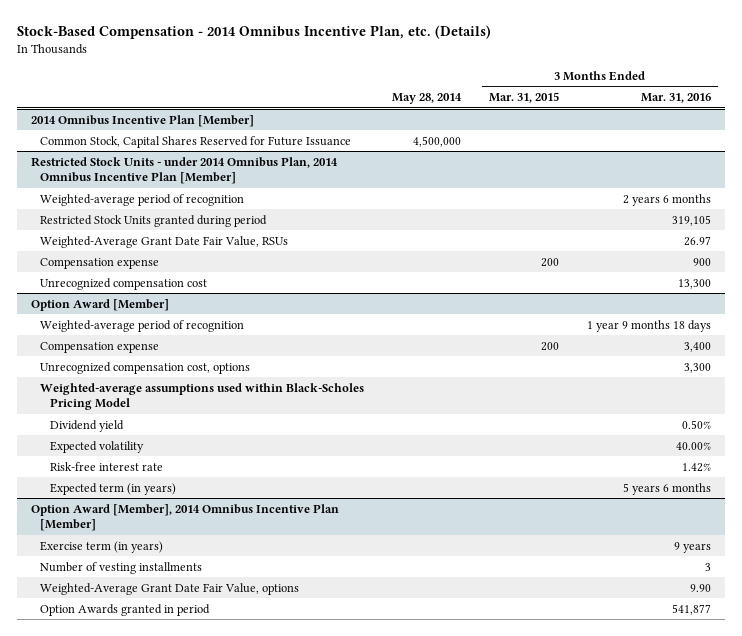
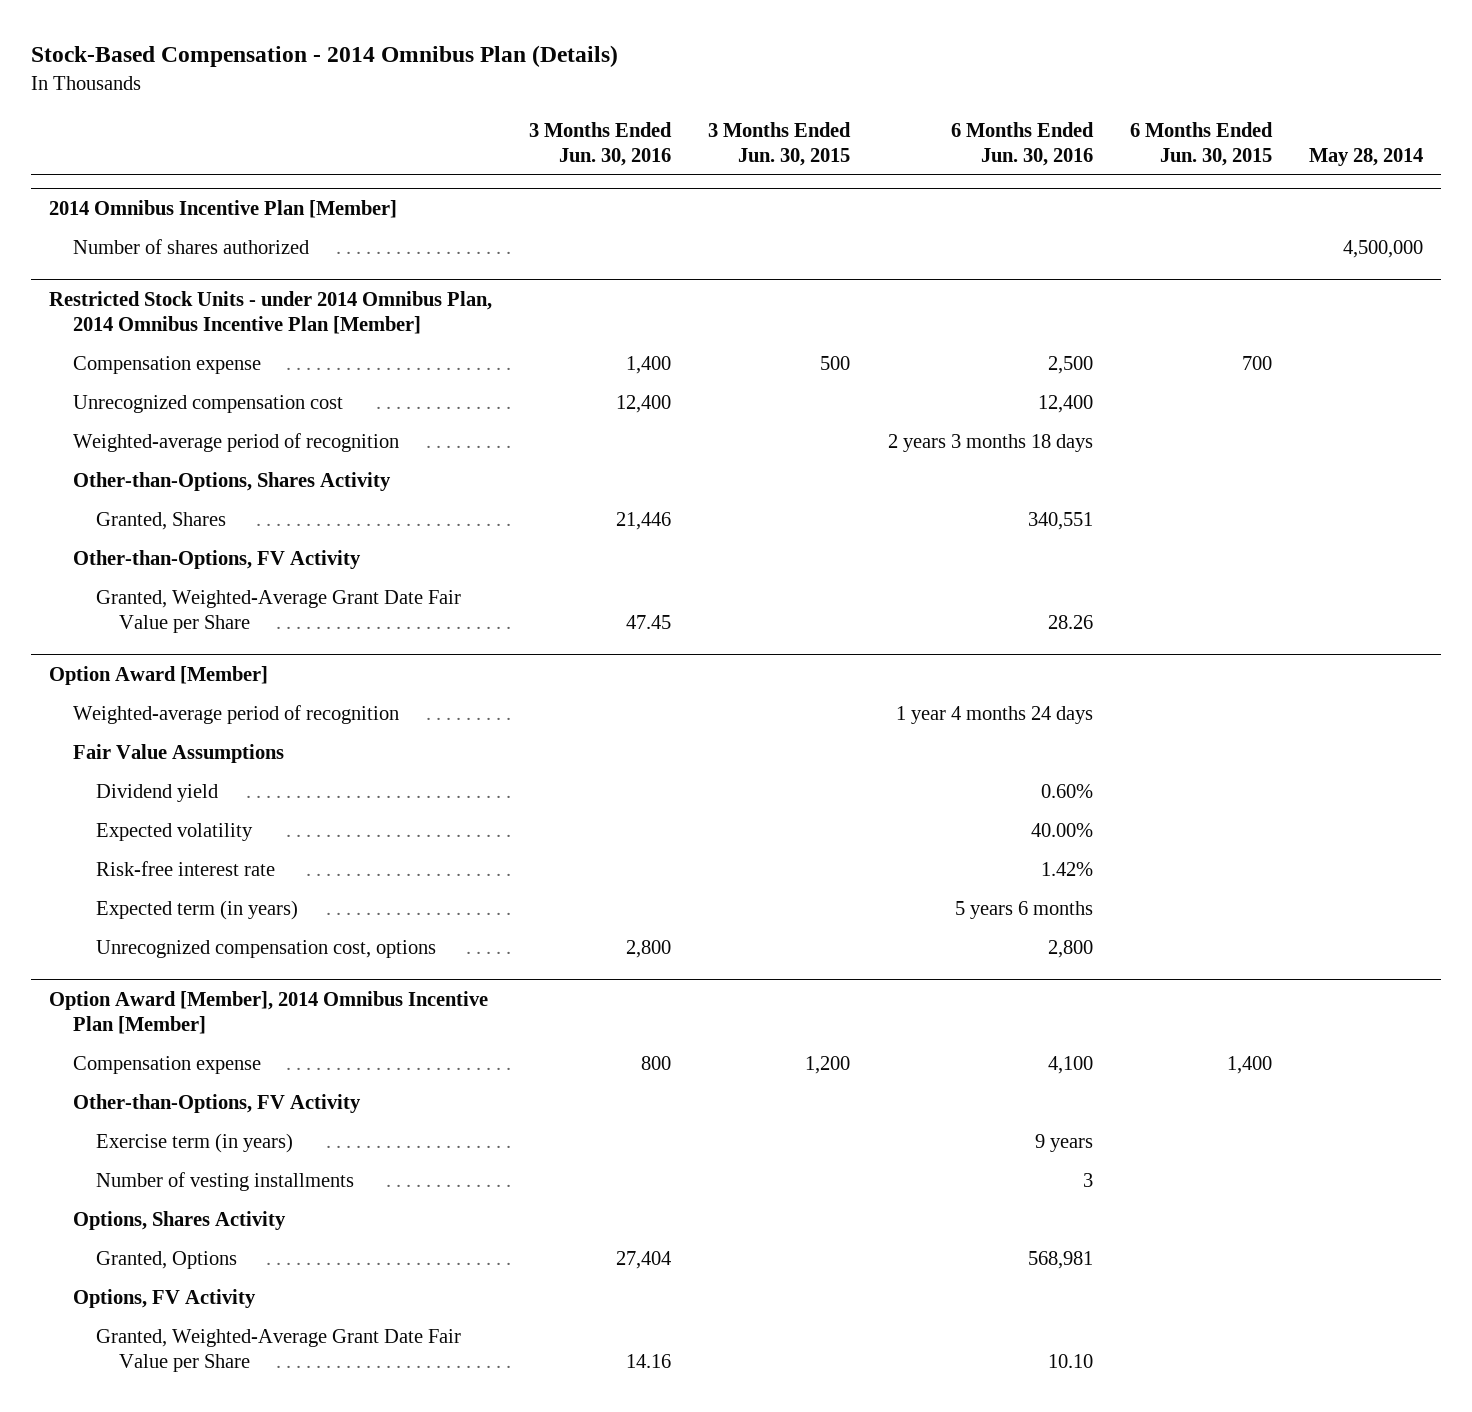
- Stock-Based Compensation - 2014 Omnibus Incentive Plan, etc. (Details)
+ Stock-Based Compensation - 2014 Omnibus Plan (Details)
- | May 28, 2014 | 3 Months Ended Mar. 31, 2015 | 3 Months Ended Mar. 31, 2016
+ | 3 Months Ended Jun. 30, 2016 | 3 Months Ended Jun. 30, 2015 | 6 Months Ended Jun. 30, 2016 | 6 Months Ended Jun. 30, 2015 | May 28, 2014
@ 2014 Omnibus Incentive Plan [Member]
- Common Stock, Capital Shares Reserved for Future Issuance | 4,500,000 | |
+ Number of shares authorized | | | | | 4,500,000
@ Restricted Stock Units - under 2014 Omnibus Plan, 2014 Omnibus Incentive Plan [Member]
- Restricted Stock Units granted during period | | | 319,105
- Weighted-Average Grant Date Fair Value, RSUs | | | 26.97
moved down: Weighted-average period of recognition | | | 2 years 3 months 18 days | |
+ Other-than-Options, Shares Activity
+ Granted, Shares | 21,446 | | 340,551 | |
+ Other-than-Options, FV Activity
+ Granted, Weighted-Average Grant Date Fair Value per Share | 47.45 | | 28.26 | |
@ Option Award [Member]
- Compensation expense | | 200 | 3,400
- Weighted-average assumptions used within Black-Scholes Pricing Model
+ Fair Value Assumptions
moved down: Unrecognized compensation cost, options | 2,800 | | 2,800 | |
@ Option Award [Member], 2014 Omnibus Incentive Plan [Member]
+ Compensation expense | 800 | 1,200 | 4,100 | 1,400 |
+ Other-than-Options, FV Activity
- Weighted-Average Grant Date Fair Value, options | | | 9.90
- Option Awards granted in period | | | 541,877
+ Options, Shares Activity
+ Granted, Options | 27,404 | | 568,981 | |
+ Options, FV Activity
+ Granted, Weighted-Average Grant Date Fair Value per Share | 14.16 | | 10.10 | |

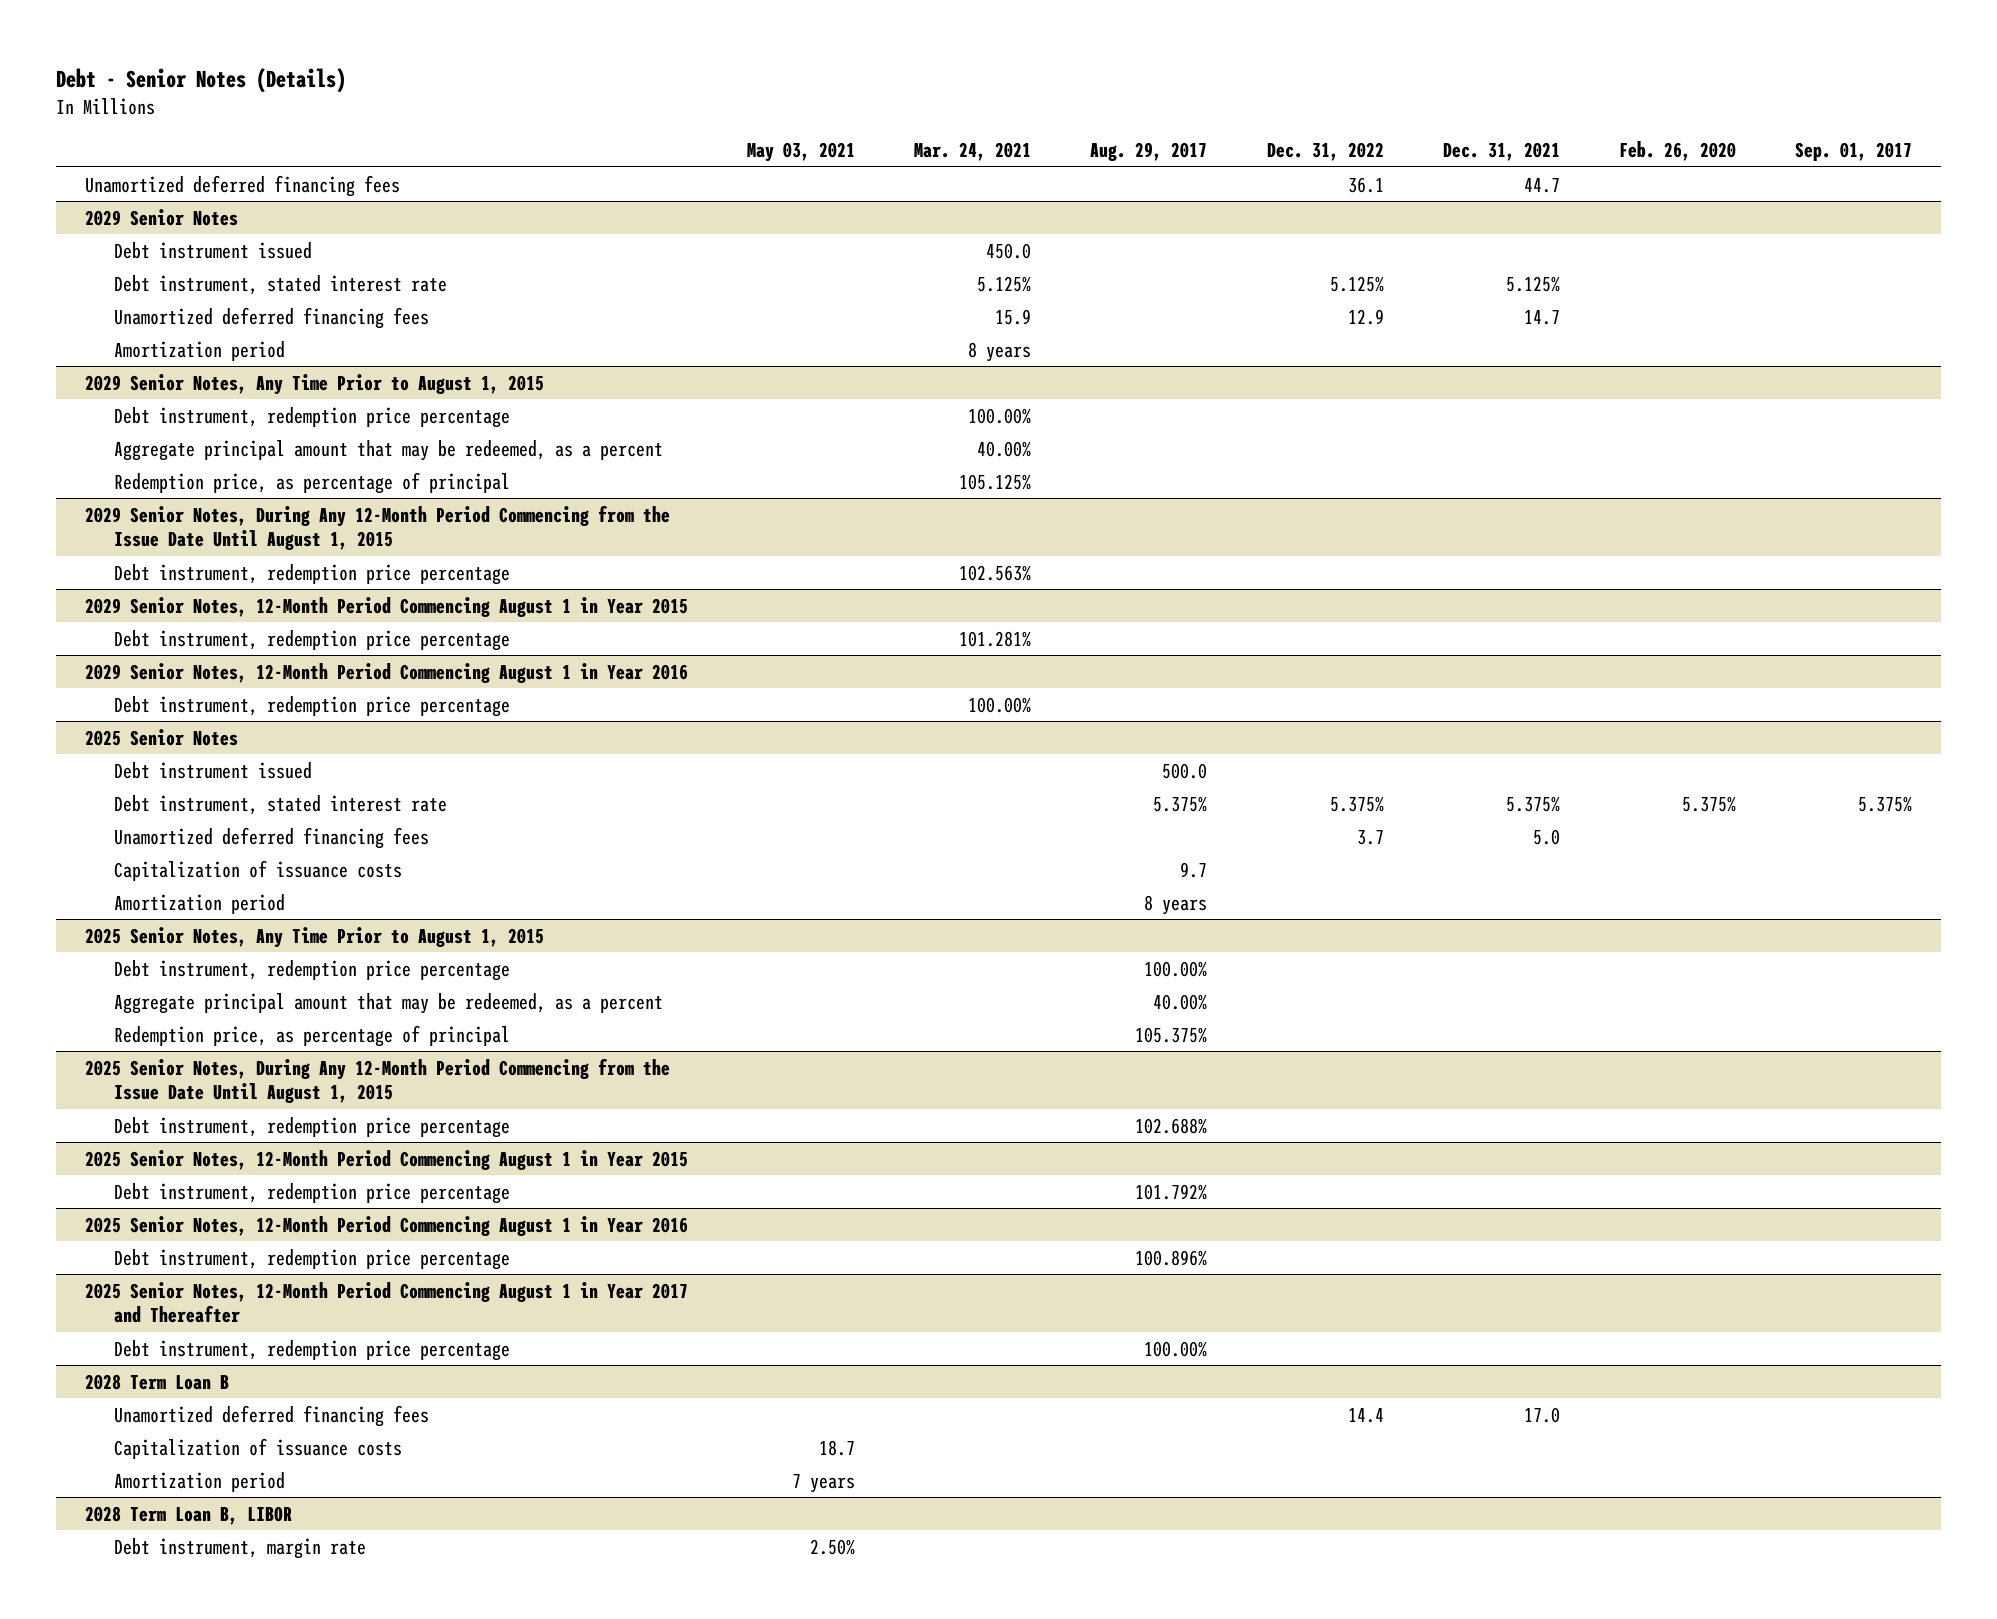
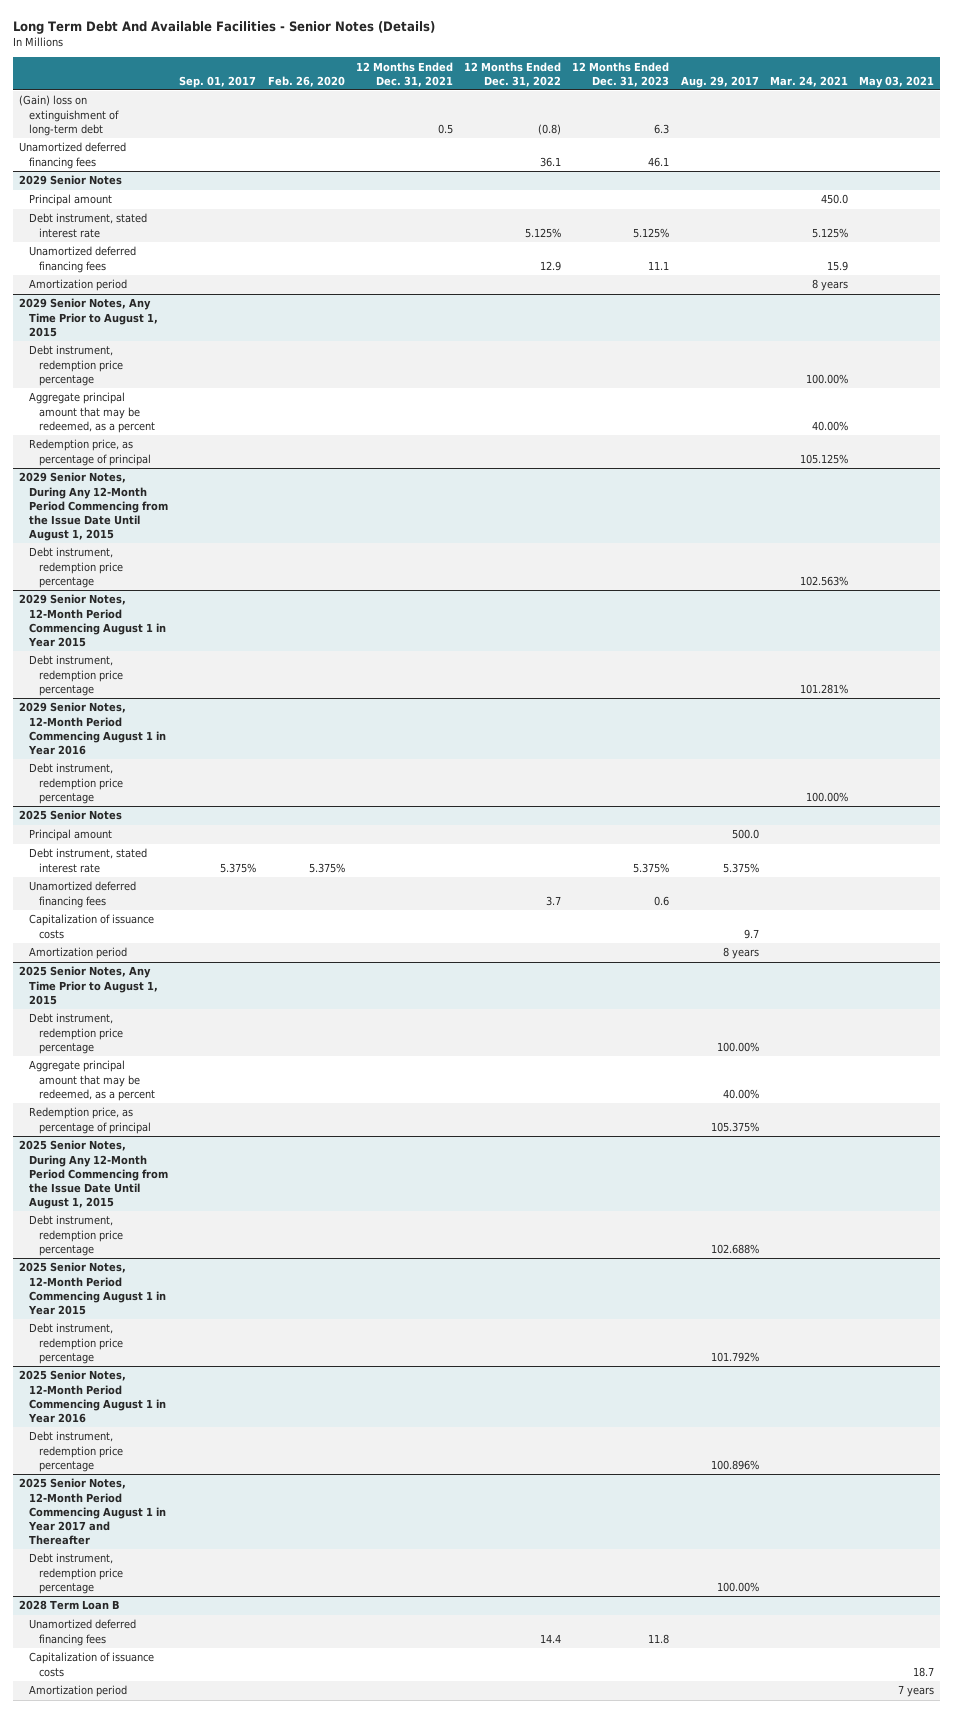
- Debt - Senior Notes (Details)
+ Long Term Debt And Available Facilities - Senior Notes (Details)
- | May 03, 2021 | Mar. 24, 2021 | Aug. 29, 2017 | Dec. 31, 2022 | Dec. 31, 2021 | Feb. 26, 2020 | Sep. 01, 2017
+ | Sep. 01, 2017 | Feb. 26, 2020 | 12 Months Ended Dec. 31, 2021 | 12 Months Ended Dec. 31, 2022 | 12 Months Ended Dec. 31, 2023 | Aug. 29, 2017 | Mar. 24, 2021 | May 03, 2021
+ (Gain) loss on extinguishment of long-term debt | | | 0.5 | (0.8) | 6.3 | | |
@ 2029 Senior Notes
- Debt instrument issued | | 450.0 | | | | |
+ Principal amount | | | | | | | 450.0 |
@ 2025 Senior Notes
- Debt instrument issued | | | 500.0 | | | |
+ Principal amount | | | | | | 500.0 | |
- 2028 Term Loan B, LIBOR
- Debt instrument, margin rate | 2.50% | | | | | |

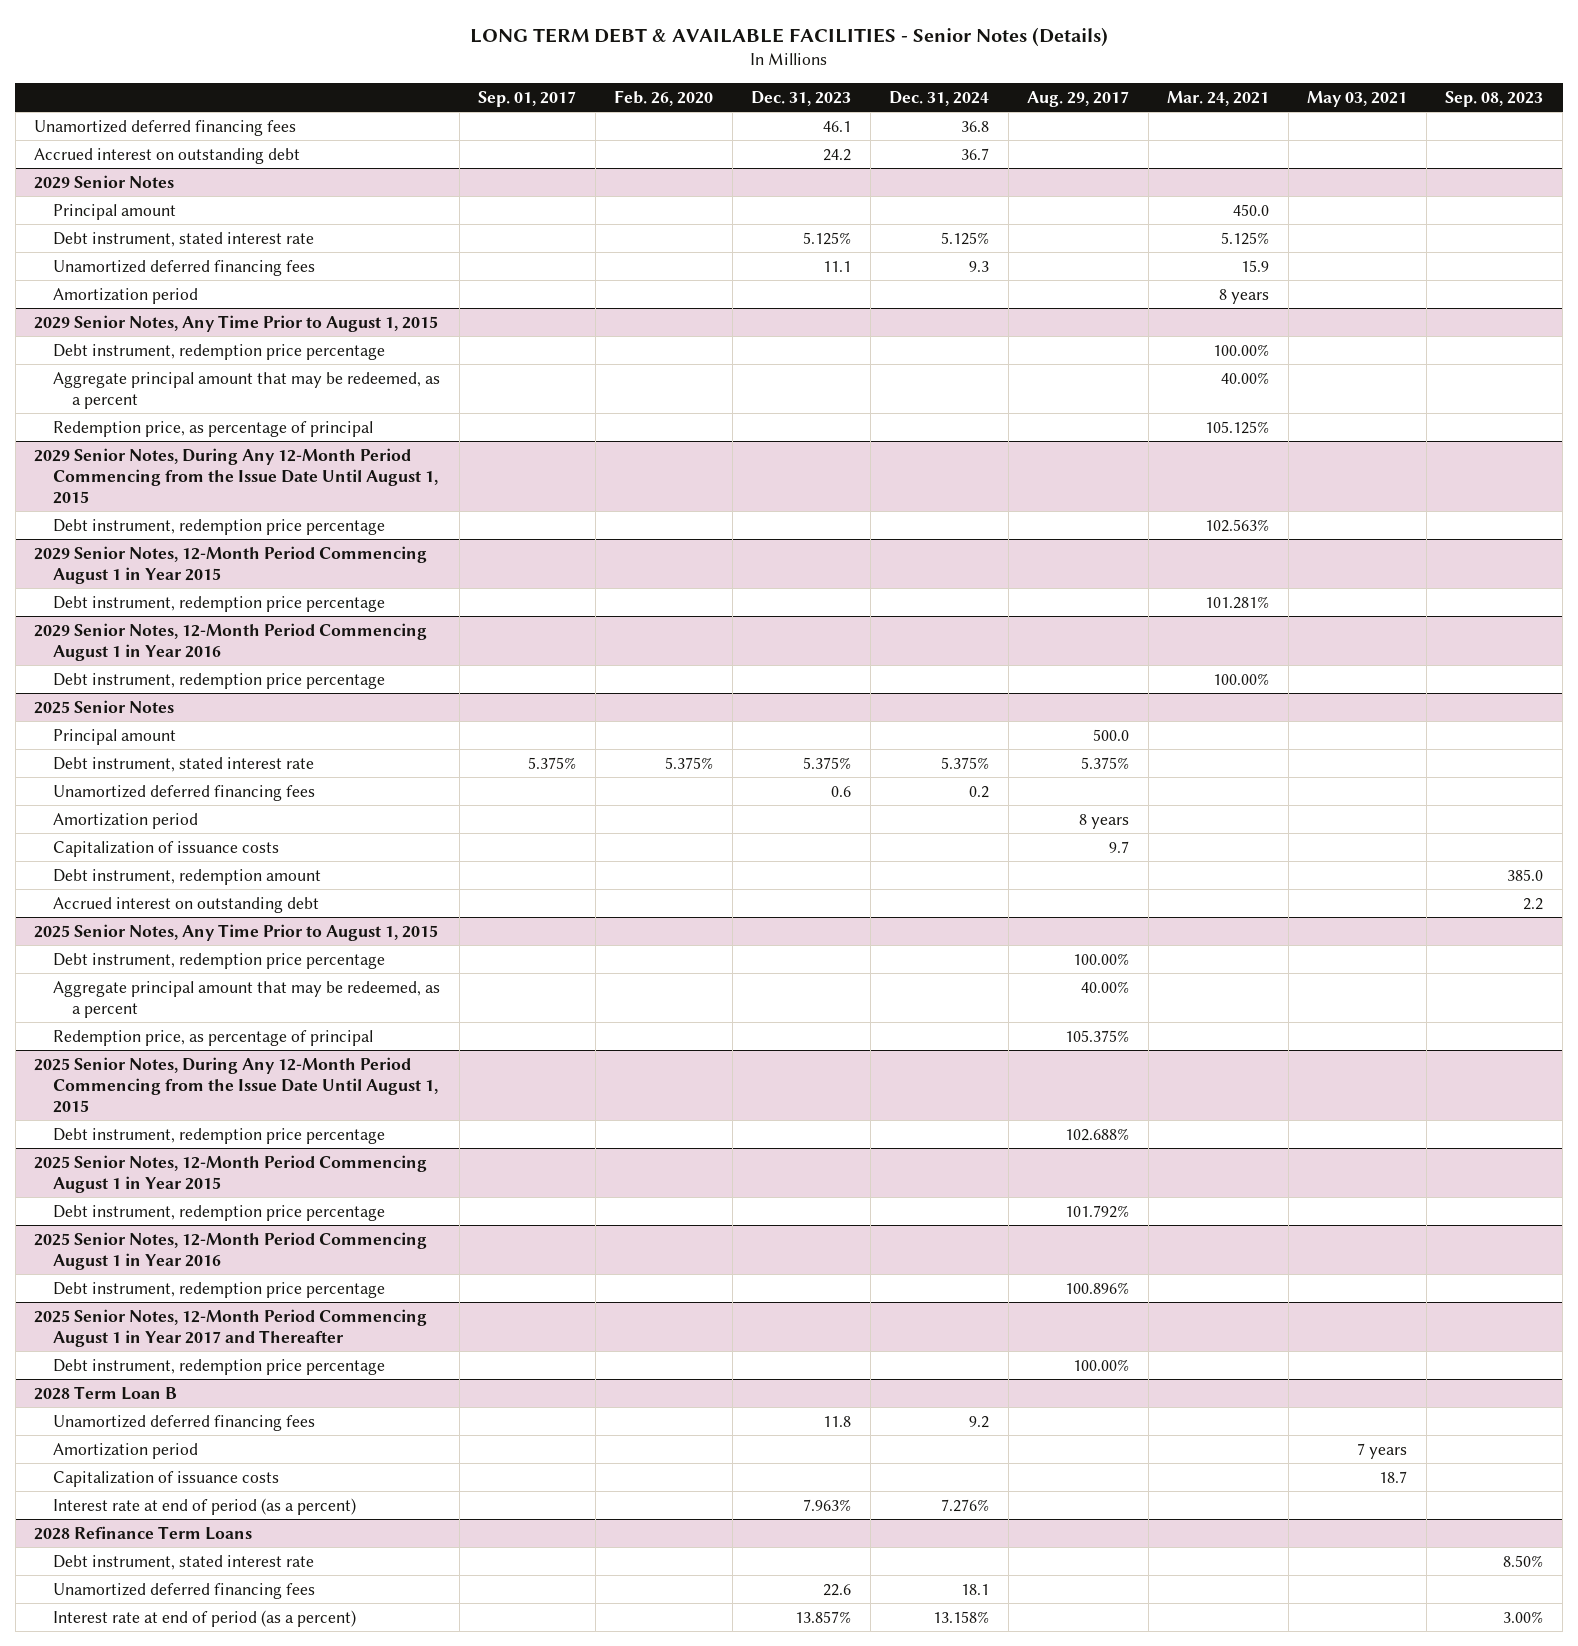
- Long Term Debt And Available Facilities - Senior Notes (Details)
+ LONG TERM DEBT & AVAILABLE FACILITIES - Senior Notes (Details)
- | Sep. 01, 2017 | Feb. 26, 2020 | 12 Months Ended Dec. 31, 2021 | 12 Months Ended Dec. 31, 2022 | 12 Months Ended Dec. 31, 2023 | Aug. 29, 2017 | Mar. 24, 2021 | May 03, 2021
+ | Sep. 01, 2017 | Feb. 26, 2020 | Dec. 31, 2023 | Dec. 31, 2024 | Aug. 29, 2017 | Mar. 24, 2021 | May 03, 2021 | Sep. 08, 2023
- (Gain) loss on extinguishment of long-term debt | | | 0.5 | (0.8) | 6.3 | | |
+ Accrued interest on outstanding debt | | | 24.2 | 36.7 | | | |
@ 2025 Senior Notes
moved down: Capitalization of issuance costs | | | | | 9.7 | | |
+ Debt instrument, redemption amount | | | | | | | | 385.0
+ Accrued interest on outstanding debt | | | | | | | | 2.2
@ 2028 Term Loan B
moved down: Capitalization of issuance costs | | | | | | | 18.7 |
+ Interest rate at end of period (as a percent) | | | 7.963% | 7.276% | | | |
+ 2028 Refinance Term Loans
+ Debt instrument, stated interest rate | | | | | | | | 8.50%
+ Unamortized deferred financing fees | | | 22.6 | 18.1 | | | |
+ Interest rate at end of period (as a percent) | | | 13.857% | 13.158% | | | | 3.00%

